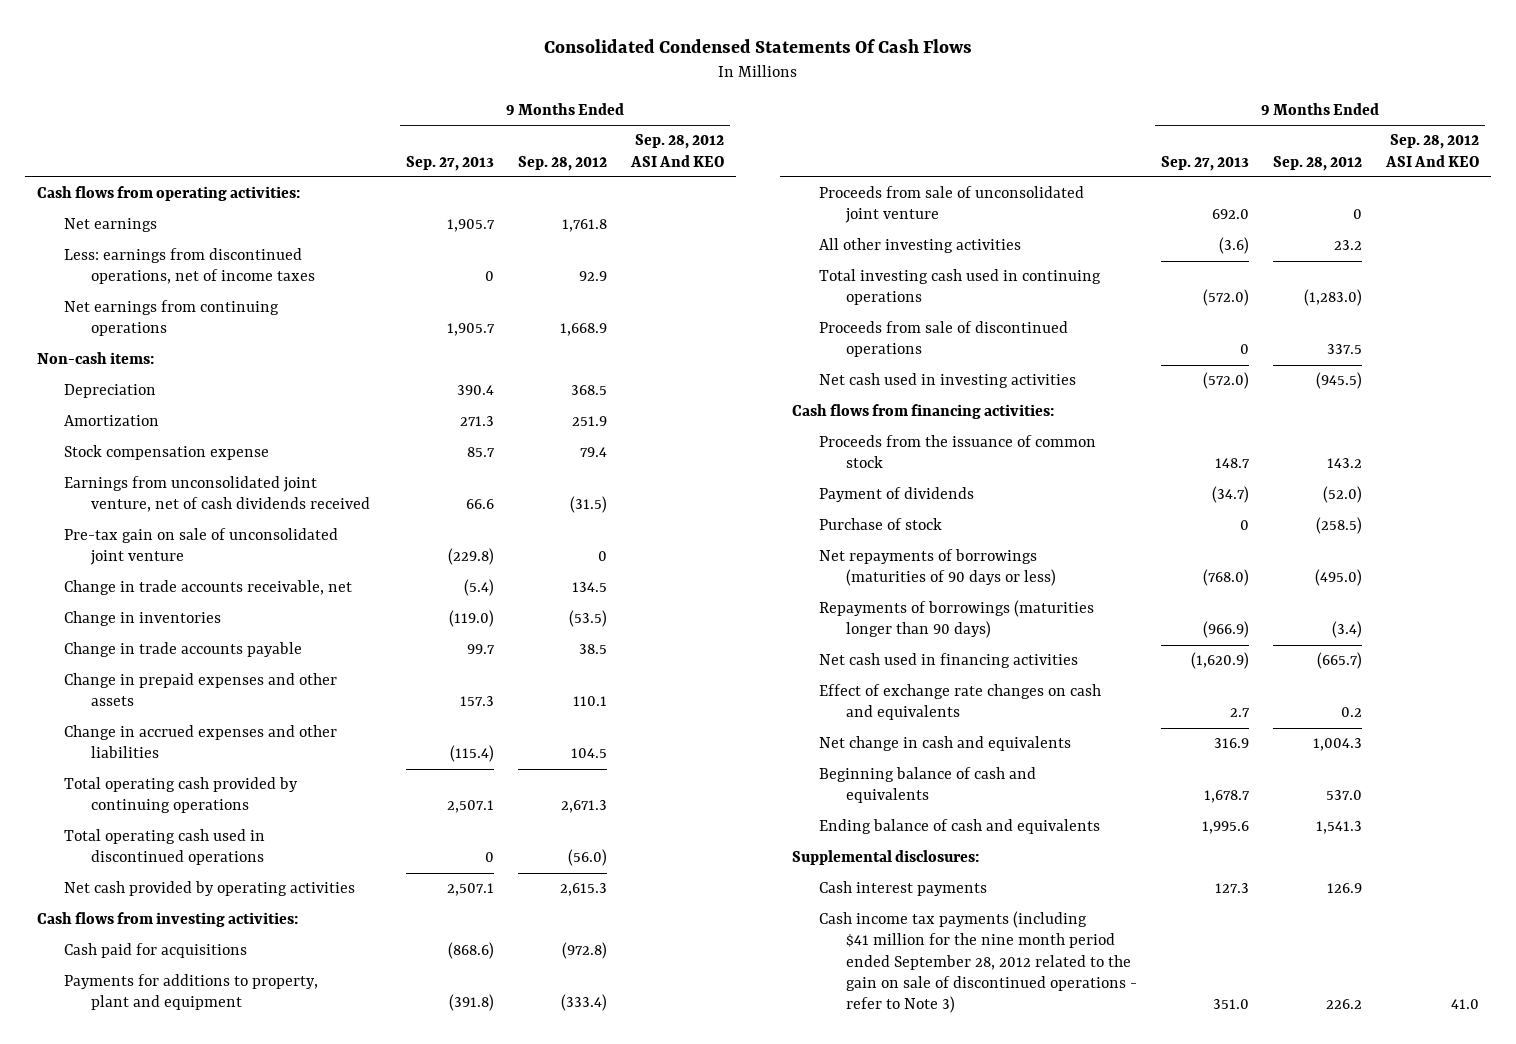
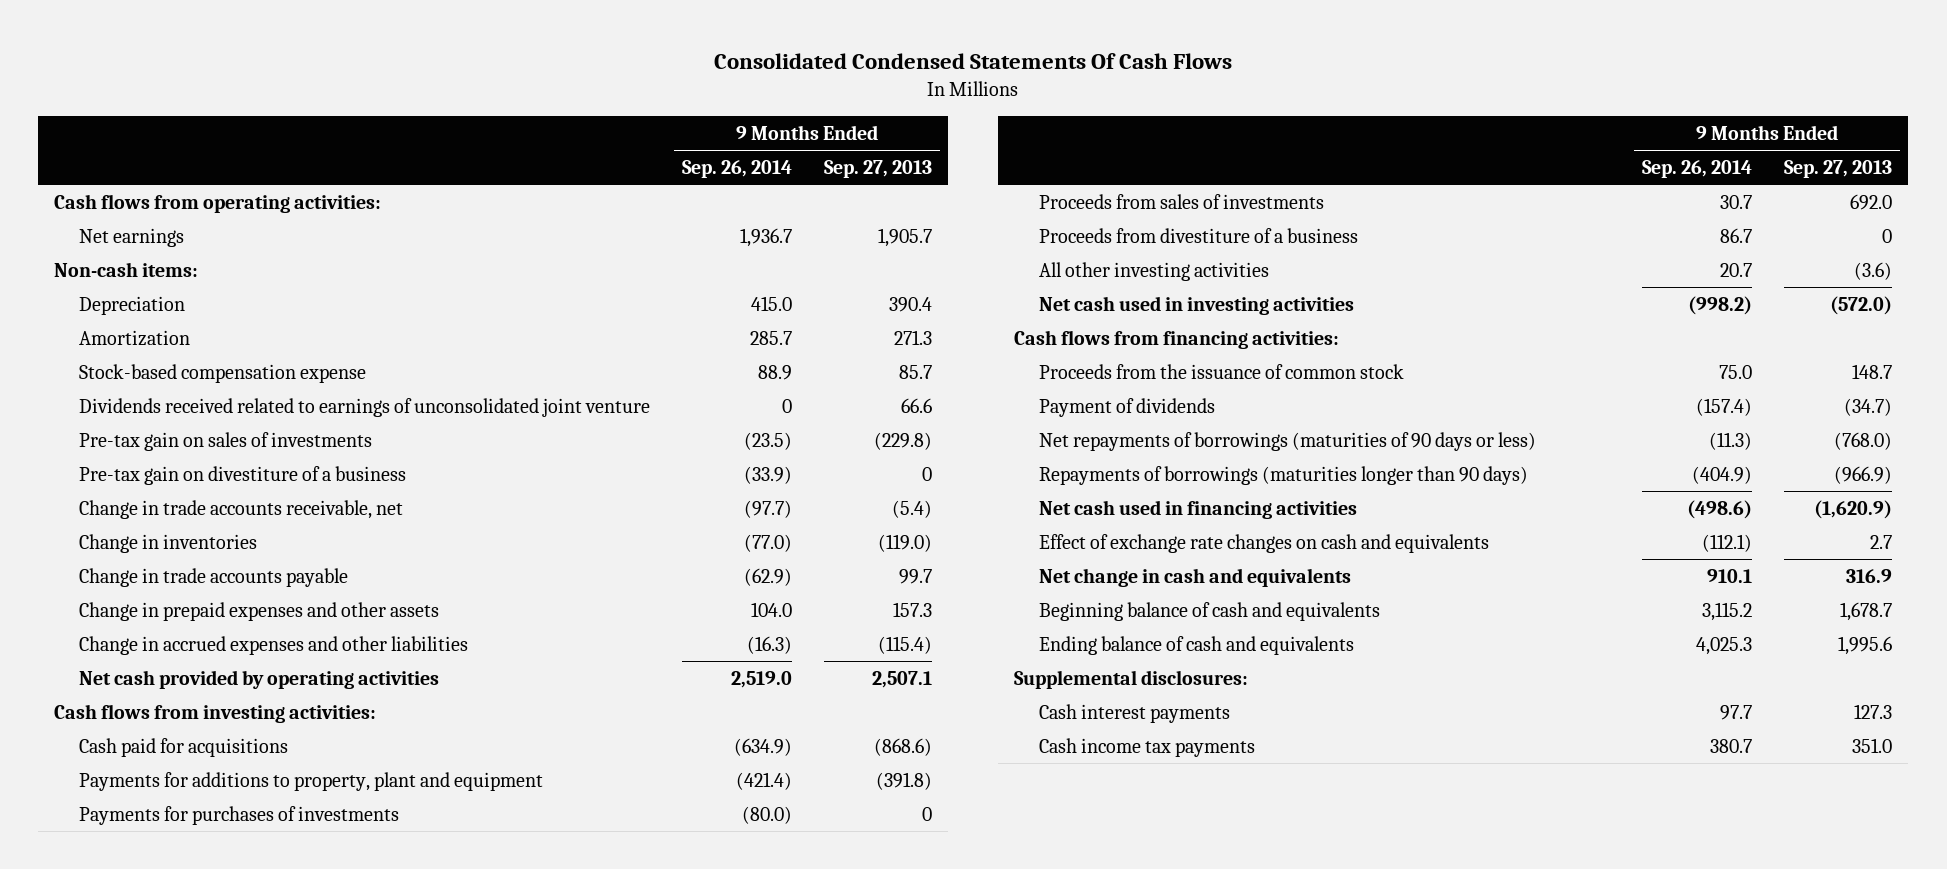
- | 9 Months Ended Sep. 27, 2013 | 9 Months Ended Sep. 28, 2012 | 9 Months Ended Sep. 28, 2012 ASI And KEO
+ | 9 Months Ended Sep. 26, 2014 | 9 Months Ended Sep. 27, 2013
- Less: earnings from discontinued operations, net of income taxes | 0 | 92.9 |
- Net earnings from continuing operations | 1,905.7 | 1,668.9 |
- Stock compensation expense | 85.7 | 79.4 |
- Earnings from unconsolidated joint venture, net of cash dividends received | 66.6 | (31.5) |
- Pre-tax gain on sale of unconsolidated joint venture | (229.8) | 0 |
+ Stock-based compensation expense | 88.9 | 85.7
+ Dividends received related to earnings of unconsolidated joint venture | 0 | 66.6
+ Pre-tax gain on sales of investments | (23.5) | (229.8)
+ Pre-tax gain on divestiture of a business | (33.9) | 0
- Total operating cash provided by continuing operations | 2,507.1 | 2,671.3 |
- Total operating cash used in discontinued operations | 0 | (56.0) |
- Proceeds from sale of unconsolidated joint venture | 692.0 | 0 |
+ Payments for purchases of investments | (80.0) | 0
+ Proceeds from sales of investments | 30.7 | 692.0
+ Proceeds from divestiture of a business | 86.7 | 0
- Total investing cash used in continuing operations | (572.0) | (1,283.0) |
- Proceeds from sale of discontinued operations | 0 | 337.5 |
- Purchase of stock | 0 | (258.5) |
- Cash income tax payments (including $41 million for the nine month period ended September 28, 2012 related to the gain on sale of discontinued operations - refer to Note 3) | 351.0 | 226.2 | 41.0
+ Cash income tax payments | 380.7 | 351.0

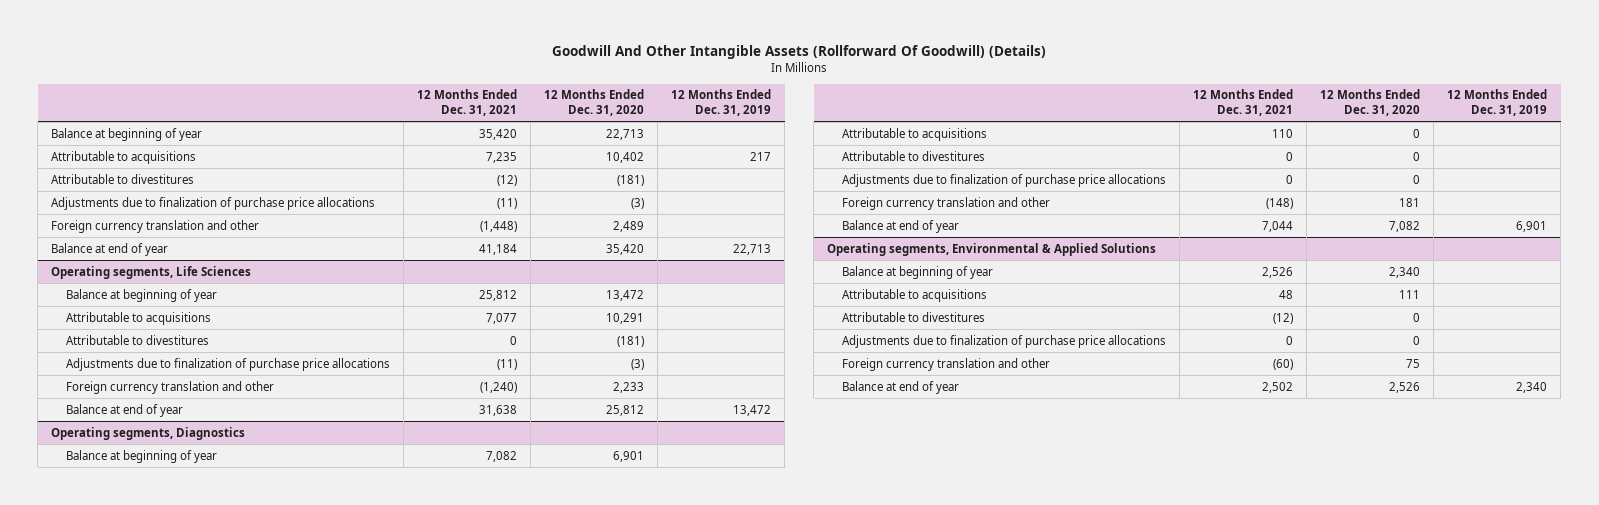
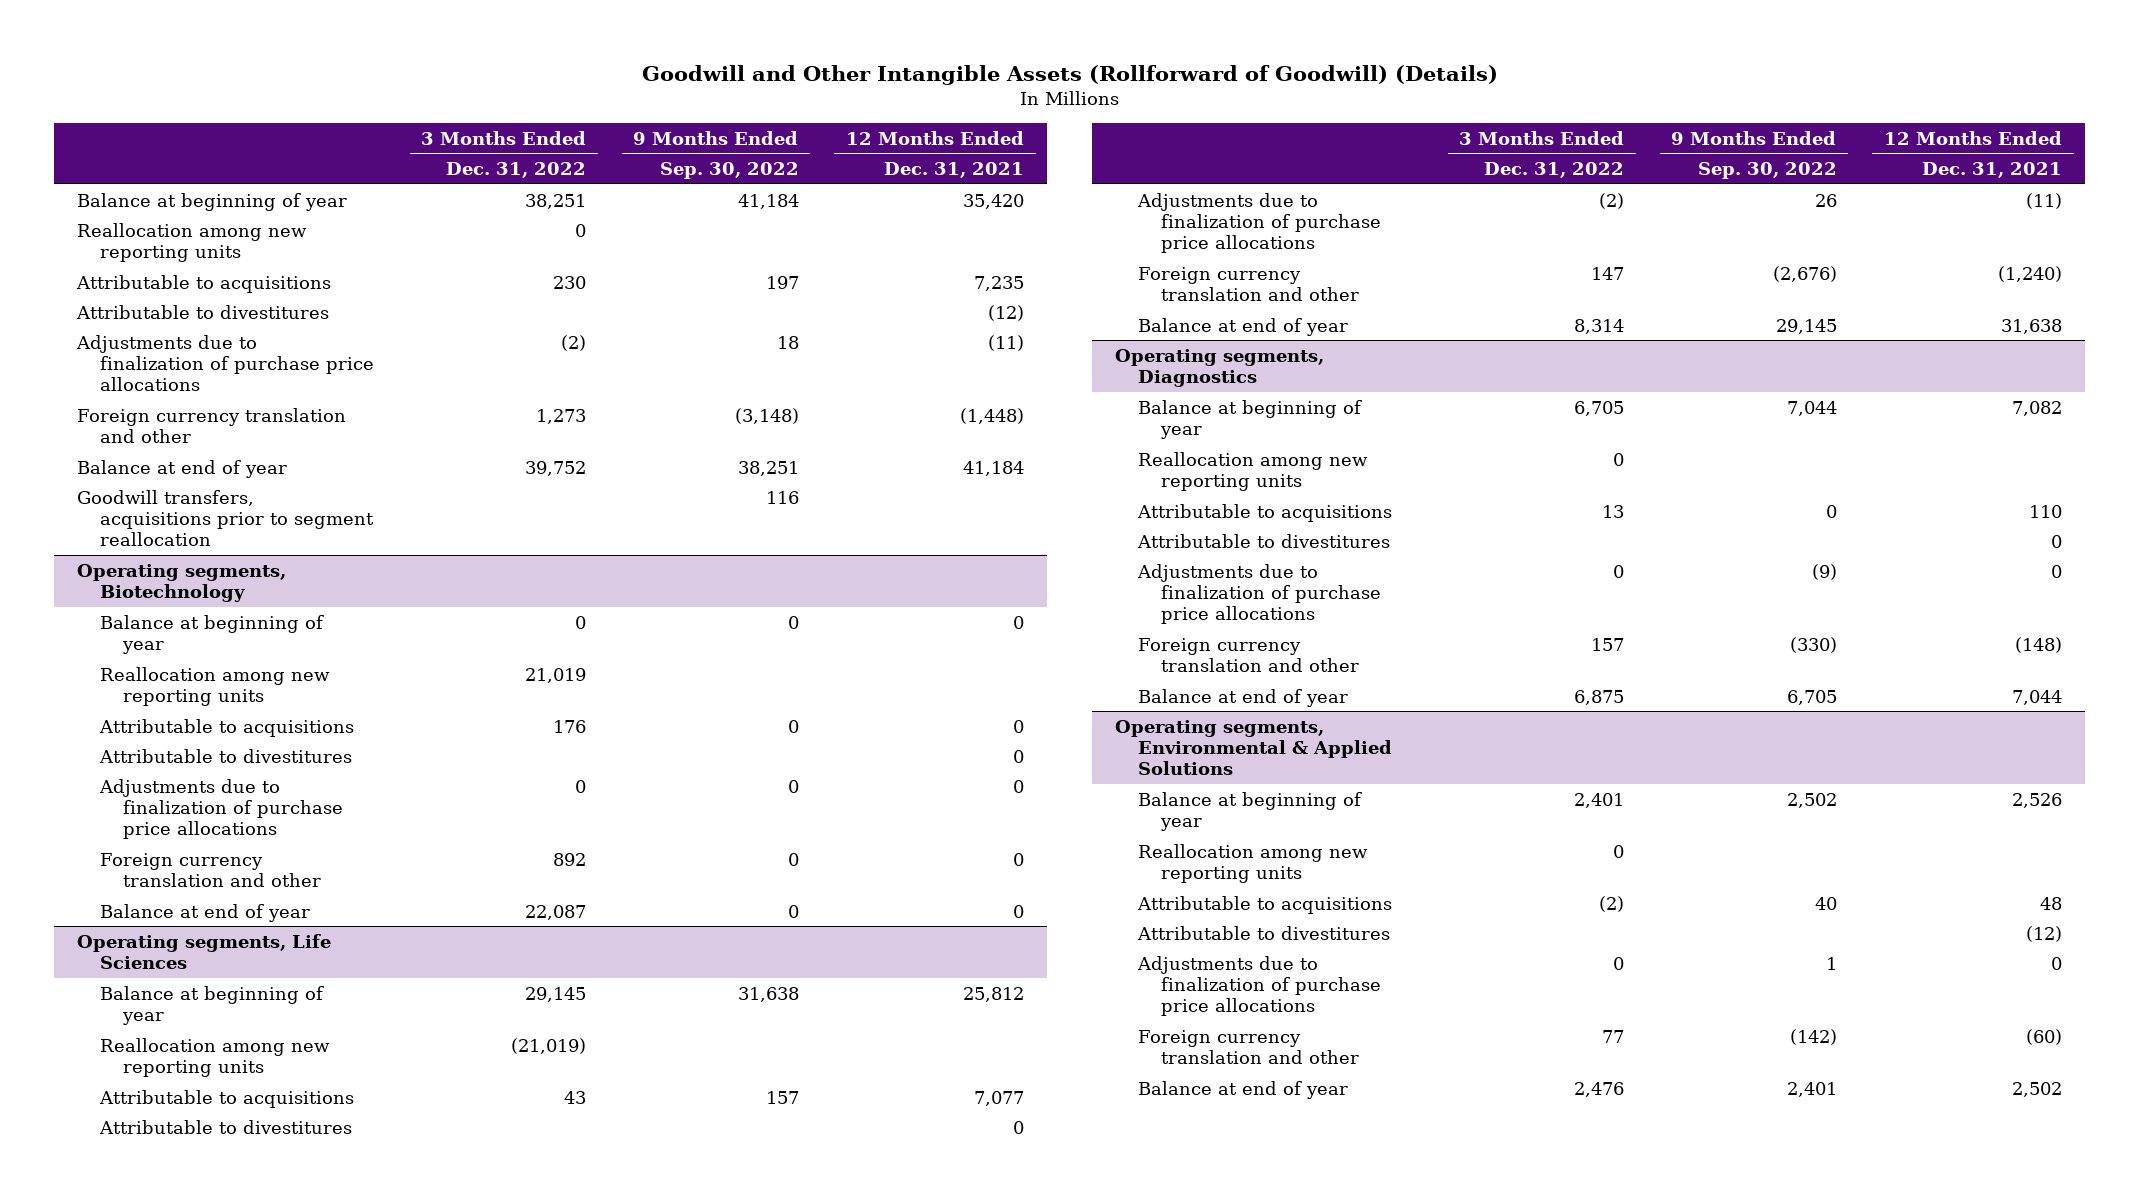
- Goodwill And Other Intangible Assets (Rollforward Of Goodwill) (Details)
+ Goodwill and Other Intangible Assets (Rollforward of Goodwill) (Details)
- | 12 Months Ended Dec. 31, 2021 | 12 Months Ended Dec. 31, 2020 | 12 Months Ended Dec. 31, 2019
+ | 3 Months Ended Dec. 31, 2022 | 9 Months Ended Sep. 30, 2022 | 12 Months Ended Dec. 31, 2021
+ Reallocation among new reporting units | 0 | |
+ Goodwill transfers, acquisitions prior to segment reallocation | | 116 |
+ Operating segments, Biotechnology
+ Balance at beginning of year | 0 | 0 | 0
+ Reallocation among new reporting units | 21,019 | |
+ Attributable to acquisitions | 176 | 0 | 0
+ Attributable to divestitures | | | 0
+ Adjustments due to finalization of purchase price allocations | 0 | 0 | 0
+ Foreign currency translation and other | 892 | 0 | 0
+ Balance at end of year | 22,087 | 0 | 0
@ Operating segments, Life Sciences
+ Reallocation among new reporting units | (21,019) | |
@ Operating segments, Diagnostics
+ Reallocation among new reporting units | 0 | |
@ Operating segments, Environmental & Applied Solutions
+ Reallocation among new reporting units | 0 | |

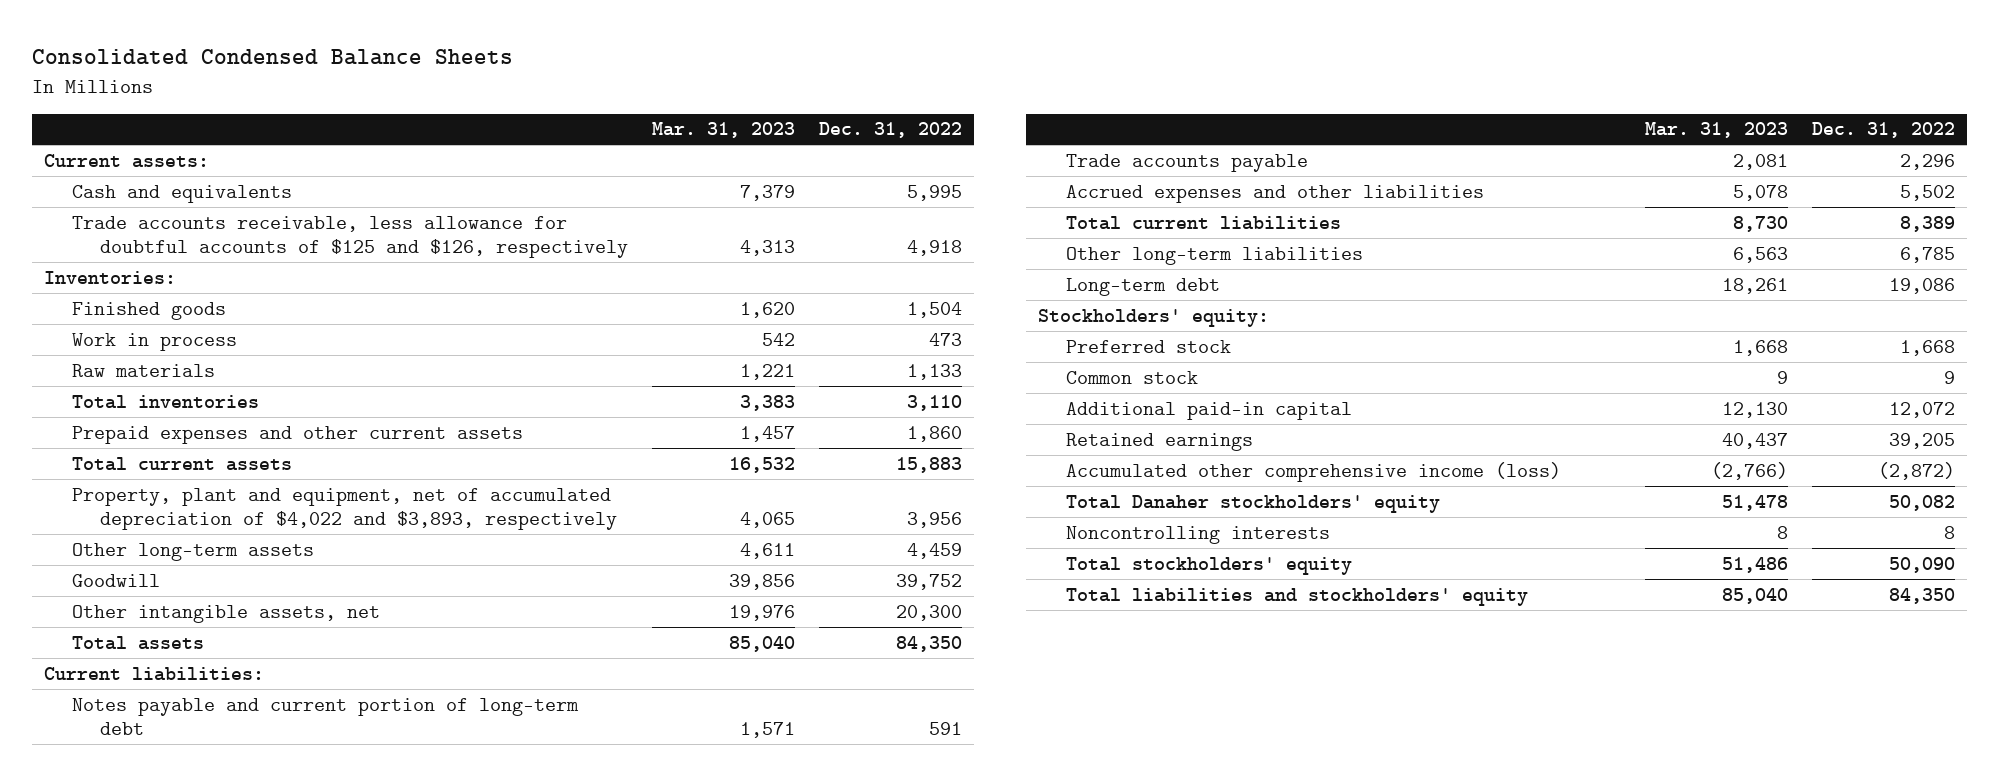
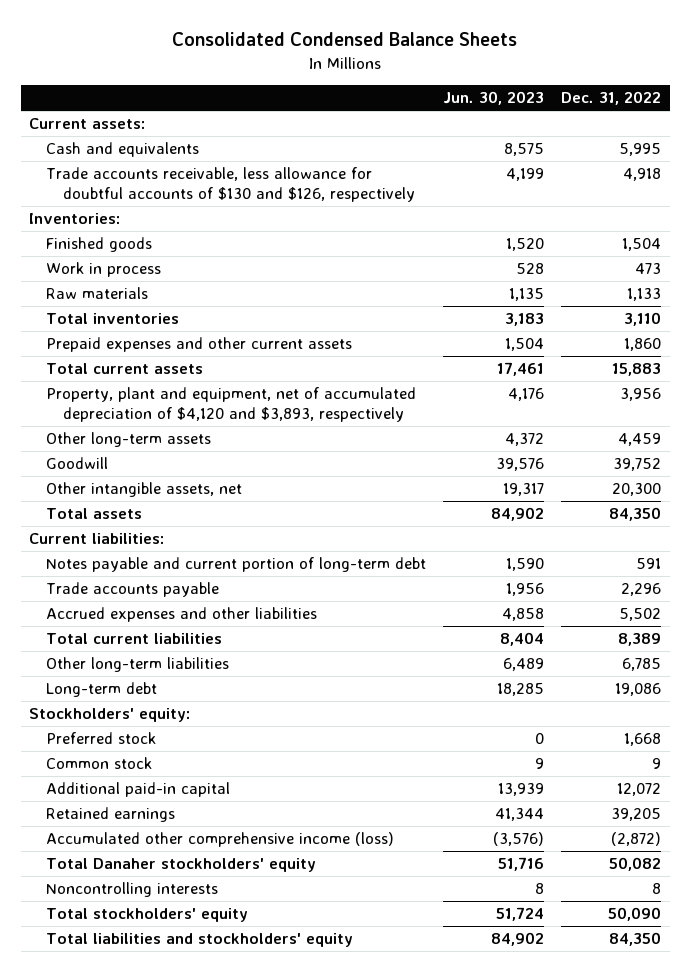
- | Mar. 31, 2023 | Dec. 31, 2022
+ | Jun. 30, 2023 | Dec. 31, 2022
- Trade accounts receivable, less allowance for doubtful accounts of $125 and $126, respectively | 4,313 | 4,918
+ Trade accounts receivable, less allowance for doubtful accounts of $130 and $126, respectively | 4,199 | 4,918
- Property, plant and equipment, net of accumulated depreciation of $4,022 and $3,893, respectively | 4,065 | 3,956
+ Property, plant and equipment, net of accumulated depreciation of $4,120 and $3,893, respectively | 4,176 | 3,956

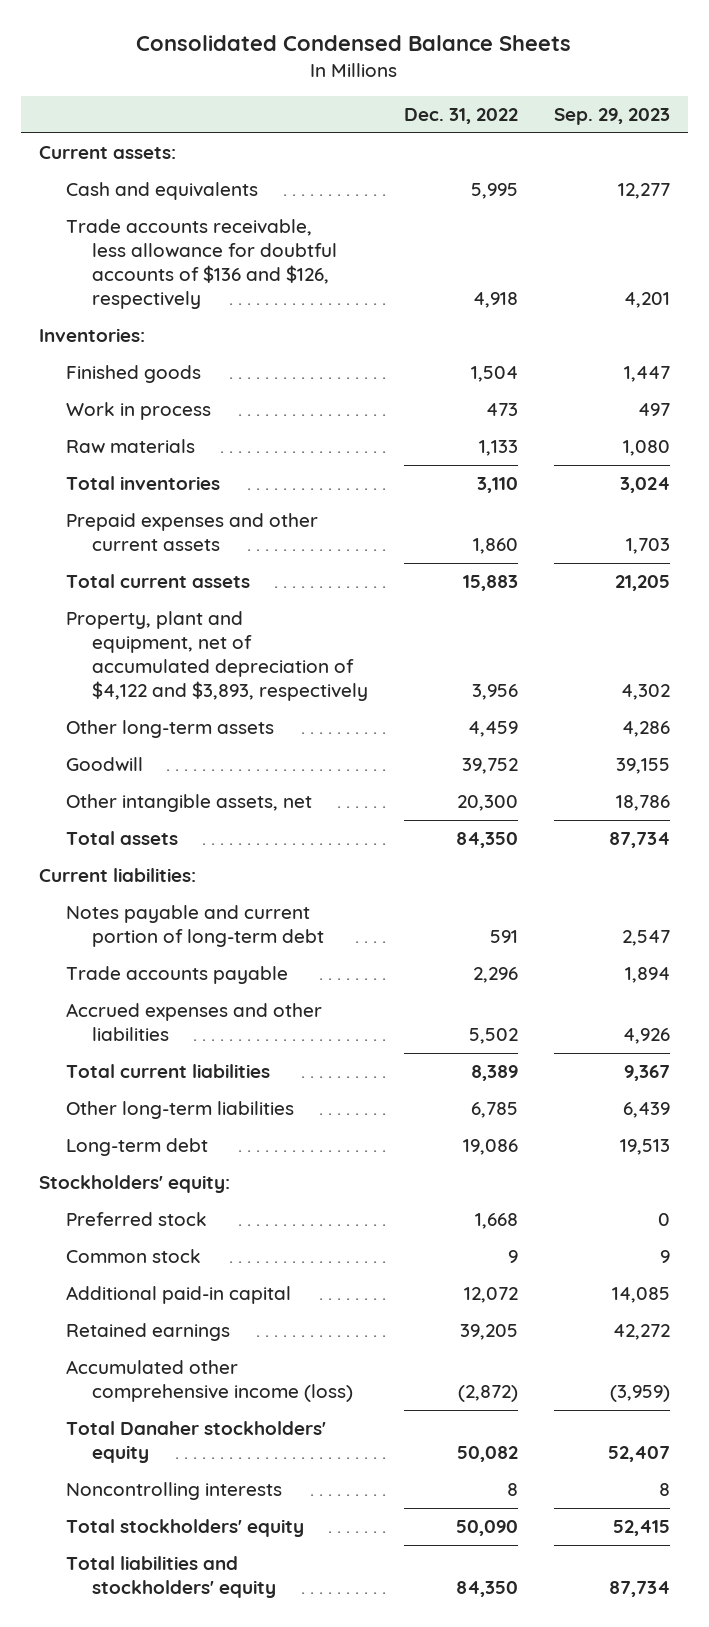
- | Jun. 30, 2023 | Dec. 31, 2022
+ | Dec. 31, 2022 | Sep. 29, 2023
- Trade accounts receivable, less allowance for doubtful accounts of $130 and $126, respectively | 4,199 | 4,918
+ Trade accounts receivable, less allowance for doubtful accounts of $136 and $126, respectively | 4,918 | 4,201
- Property, plant and equipment, net of accumulated depreciation of $4,120 and $3,893, respectively | 4,176 | 3,956
+ Property, plant and equipment, net of accumulated depreciation of $4,122 and $3,893, respectively | 3,956 | 4,302

